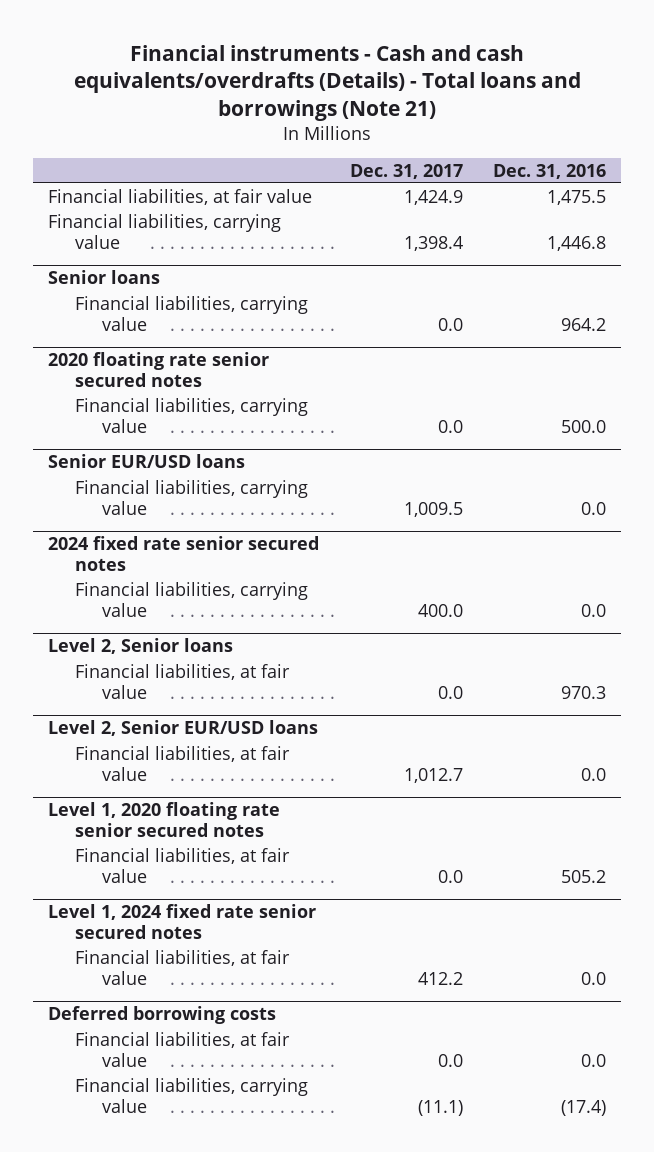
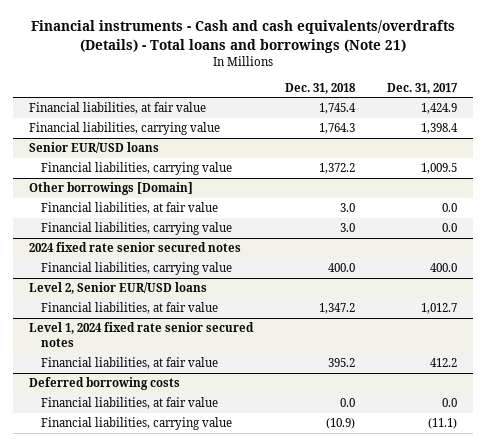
- | Dec. 31, 2017 | Dec. 31, 2016
+ | Dec. 31, 2018 | Dec. 31, 2017
- Senior loans
- Financial liabilities, carrying value | 0.0 | 964.2
- 2020 floating rate senior secured notes
- Financial liabilities, carrying value | 0.0 | 500.0
+ Other borrowings [Domain]
+ Financial liabilities, at fair value | 3.0 | 0.0
+ Financial liabilities, carrying value | 3.0 | 0.0
- Level 2, Senior loans
- Financial liabilities, at fair value | 0.0 | 970.3
- Level 1, 2020 floating rate senior secured notes
- Financial liabilities, at fair value | 0.0 | 505.2

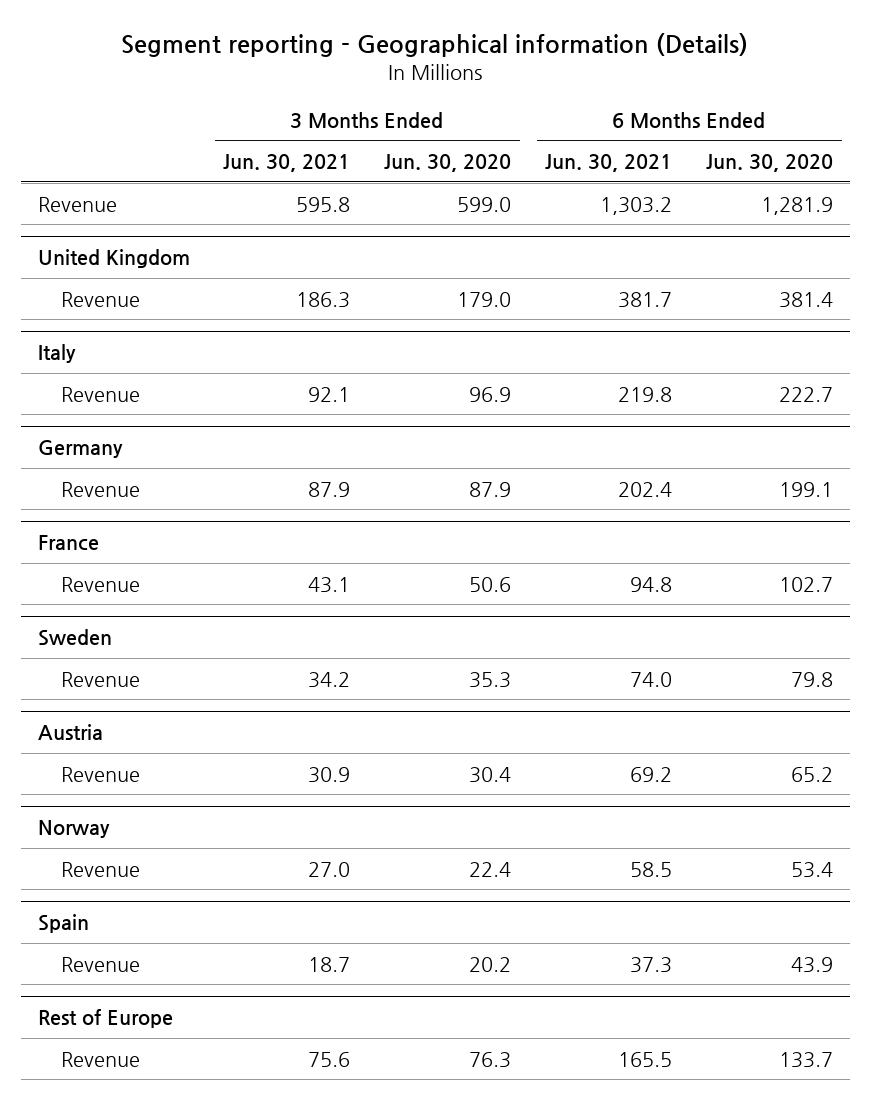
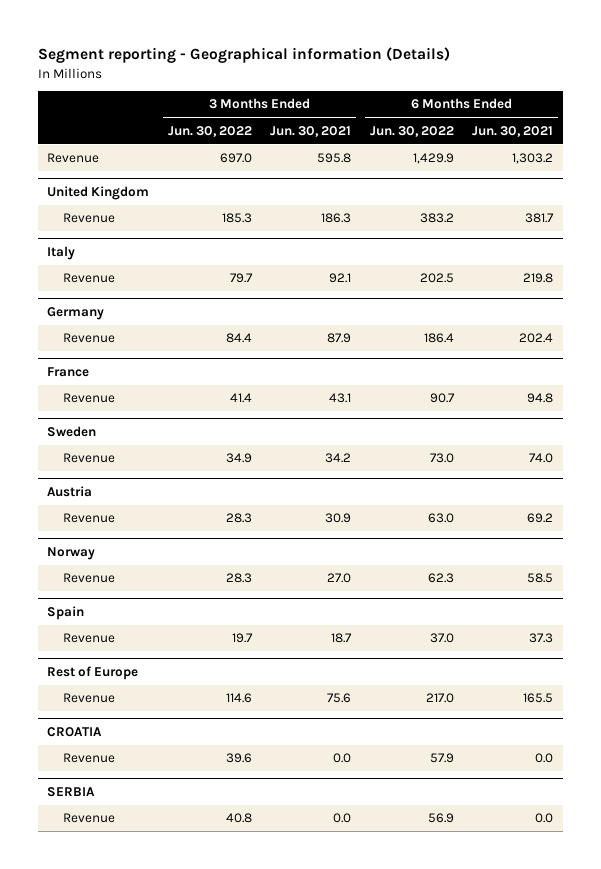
- | 3 Months Ended Jun. 30, 2021 | 3 Months Ended Jun. 30, 2020 | 6 Months Ended Jun. 30, 2021 | 6 Months Ended Jun. 30, 2020
+ | 3 Months Ended Jun. 30, 2022 | 3 Months Ended Jun. 30, 2021 | 6 Months Ended Jun. 30, 2022 | 6 Months Ended Jun. 30, 2021
+ CROATIA
+ Revenue | 39.6 | 0.0 | 57.9 | 0.0
+ SERBIA
+ Revenue | 40.8 | 0.0 | 56.9 | 0.0

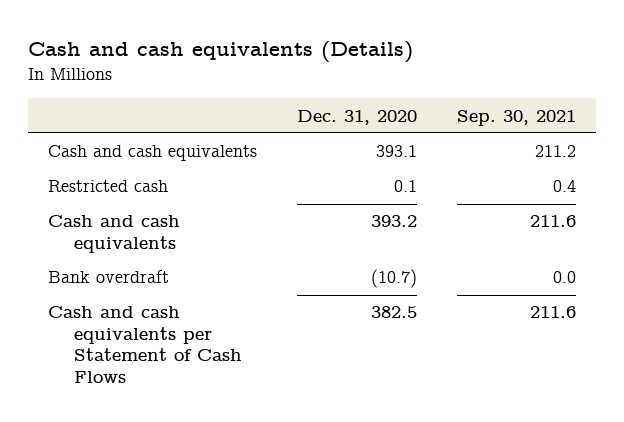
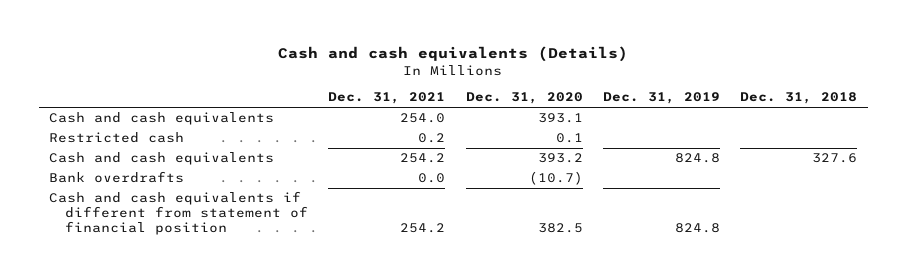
- | Dec. 31, 2020 | Sep. 30, 2021
+ | Dec. 31, 2021 | Dec. 31, 2020 | Dec. 31, 2019 | Dec. 31, 2018
- Bank overdraft | (10.7) | 0.0
- Cash and cash equivalents per Statement of Cash Flows | 382.5 | 211.6
+ Bank overdrafts | 0.0 | (10.7) | |
+ Cash and cash equivalents if different from statement of financial position | 254.2 | 382.5 | 824.8 |

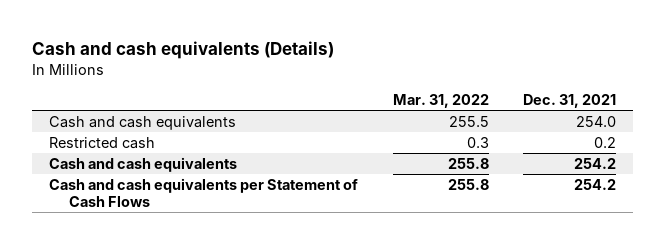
- | Dec. 31, 2021 | Dec. 31, 2020 | Dec. 31, 2019 | Dec. 31, 2018
+ | Mar. 31, 2022 | Dec. 31, 2021
- Bank overdrafts | 0.0 | (10.7) | |
- Cash and cash equivalents if different from statement of financial position | 254.2 | 382.5 | 824.8 |
+ Cash and cash equivalents per Statement of Cash Flows | 255.8 | 254.2

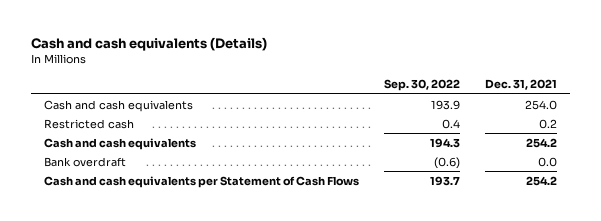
- | Mar. 31, 2022 | Dec. 31, 2021
+ | Sep. 30, 2022 | Dec. 31, 2021
+ Bank overdraft | (0.6) | 0.0

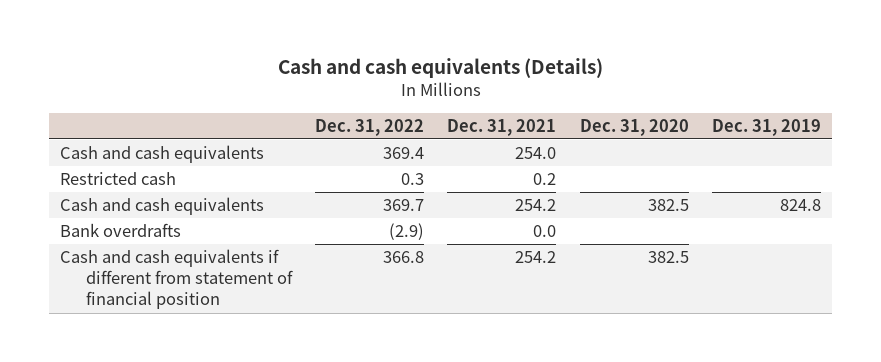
- | Sep. 30, 2022 | Dec. 31, 2021
+ | Dec. 31, 2022 | Dec. 31, 2021 | Dec. 31, 2020 | Dec. 31, 2019
- Bank overdraft | (0.6) | 0.0
- Cash and cash equivalents per Statement of Cash Flows | 193.7 | 254.2
+ Bank overdrafts | (2.9) | 0.0 | |
+ Cash and cash equivalents if different from statement of financial position | 366.8 | 254.2 | 382.5 |

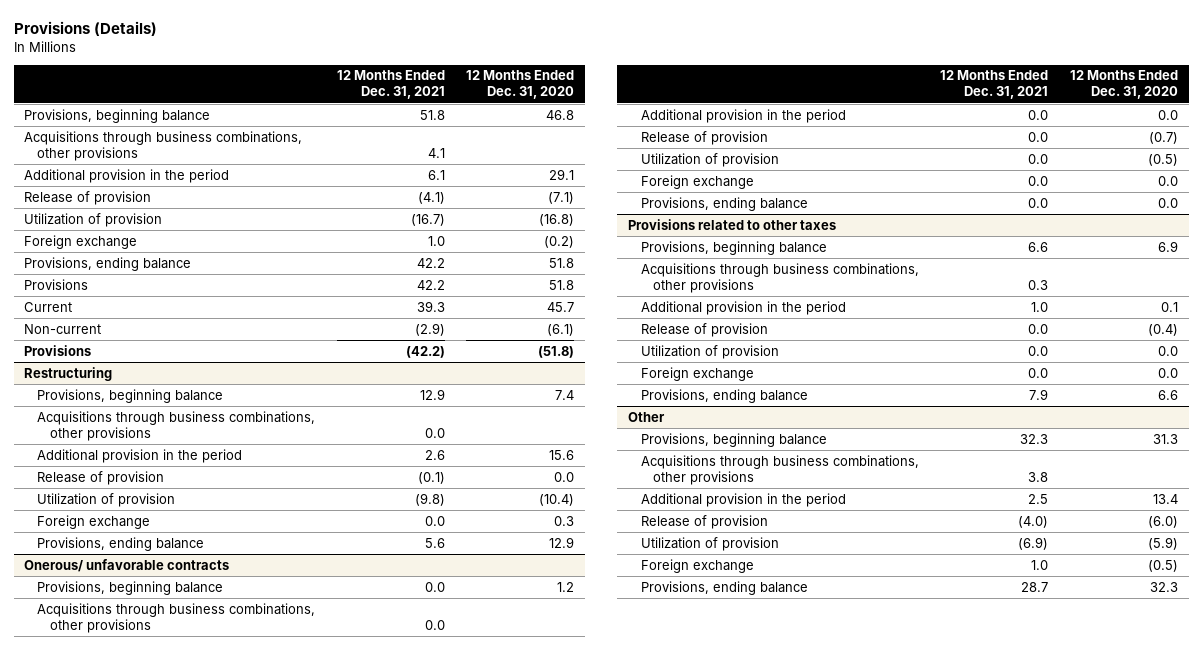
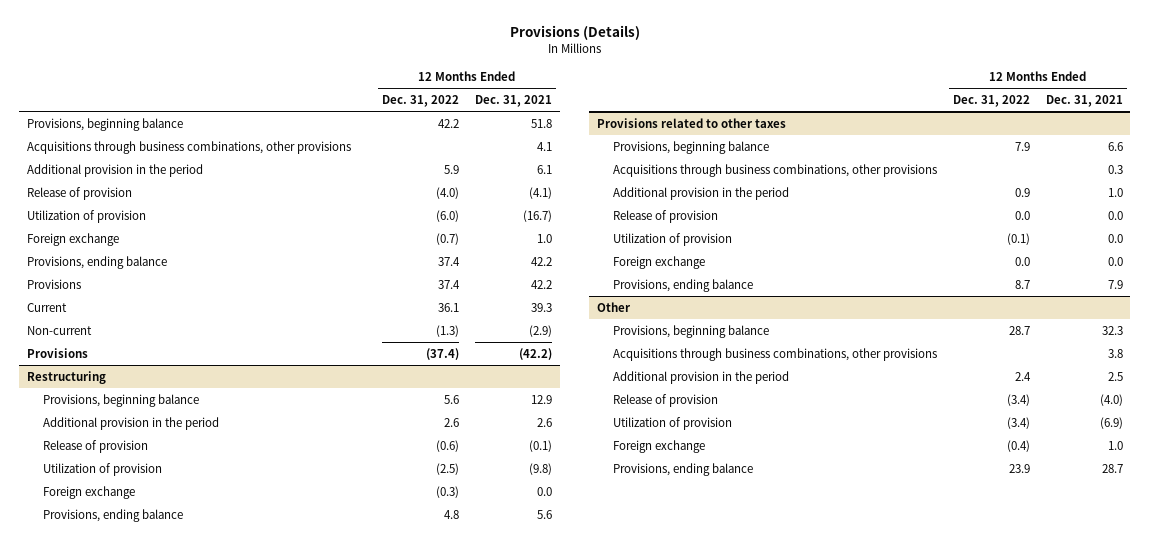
- | 12 Months Ended Dec. 31, 2021 | 12 Months Ended Dec. 31, 2020
+ | 12 Months Ended Dec. 31, 2022 | 12 Months Ended Dec. 31, 2021
@ Restructuring
- Acquisitions through business combinations, other provisions | 0.0 |
- Onerous/ unfavorable contracts
- Provisions, beginning balance | 0.0 | 1.2
- Acquisitions through business combinations, other provisions | 0.0 |
- Additional provision in the period | 0.0 | 0.0
- Release of provision | 0.0 | (0.7)
- Utilization of provision | 0.0 | (0.5)
- Foreign exchange | 0.0 | 0.0
- Provisions, ending balance | 0.0 | 0.0

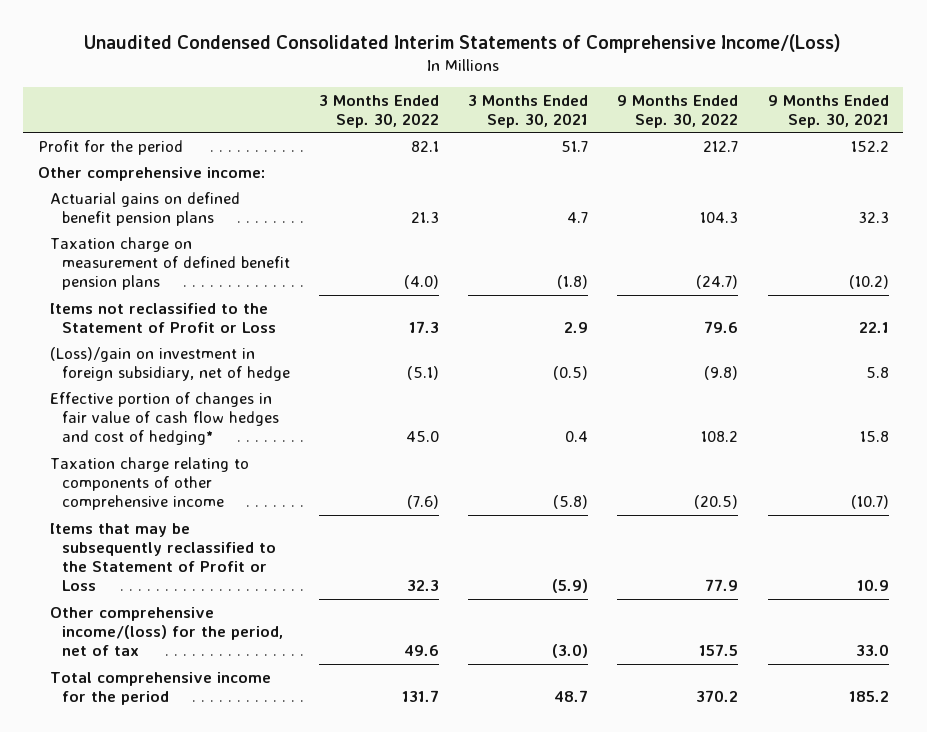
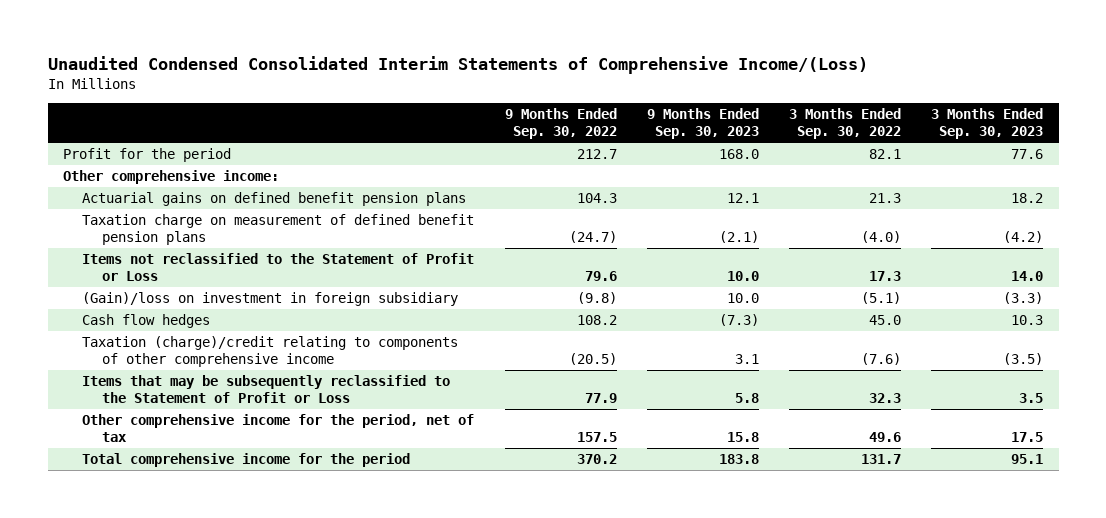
- | 3 Months Ended Sep. 30, 2022 | 3 Months Ended Sep. 30, 2021 | 9 Months Ended Sep. 30, 2022 | 9 Months Ended Sep. 30, 2021
+ | 9 Months Ended Sep. 30, 2022 | 9 Months Ended Sep. 30, 2023 | 3 Months Ended Sep. 30, 2022 | 3 Months Ended Sep. 30, 2023
- (Loss)/gain on investment in foreign subsidiary, net of hedge | (5.1) | (0.5) | (9.8) | 5.8
- Effective portion of changes in fair value of cash flow hedges and cost of hedging* | 45.0 | 0.4 | 108.2 | 15.8
- Taxation charge relating to components of other comprehensive income | (7.6) | (5.8) | (20.5) | (10.7)
+ (Gain)/loss on investment in foreign subsidiary | (9.8) | 10.0 | (5.1) | (3.3)
+ Cash flow hedges | 108.2 | (7.3) | 45.0 | 10.3
+ Taxation (charge)/credit relating to components of other comprehensive income | (20.5) | 3.1 | (7.6) | (3.5)
- Other comprehensive income/(loss) for the period, net of tax | 49.6 | (3.0) | 157.5 | 33.0
+ Other comprehensive income for the period, net of tax | 157.5 | 15.8 | 49.6 | 17.5

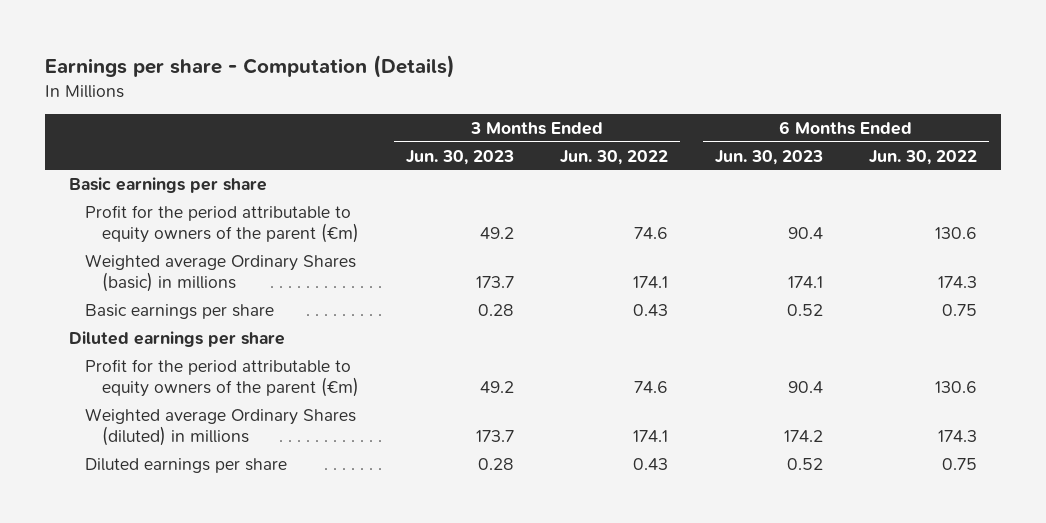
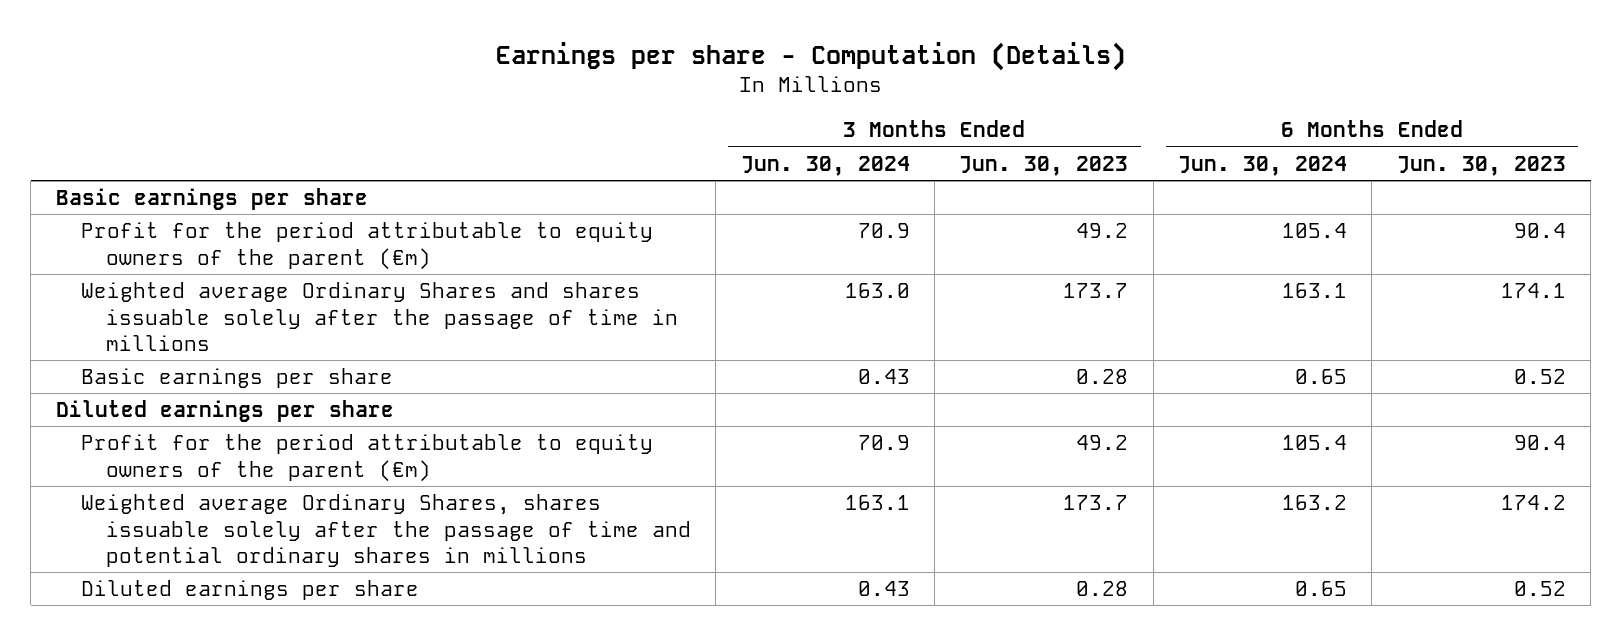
- | 3 Months Ended Jun. 30, 2023 | 3 Months Ended Jun. 30, 2022 | 6 Months Ended Jun. 30, 2023 | 6 Months Ended Jun. 30, 2022
+ | 3 Months Ended Jun. 30, 2024 | 3 Months Ended Jun. 30, 2023 | 6 Months Ended Jun. 30, 2024 | 6 Months Ended Jun. 30, 2023
- Weighted average Ordinary Shares (basic) in millions | 173.7 | 174.1 | 174.1 | 174.3
+ Weighted average Ordinary Shares and shares issuable solely after the passage of time in millions | 163.0 | 173.7 | 163.1 | 174.1
- Weighted average Ordinary Shares (diluted) in millions | 173.7 | 174.1 | 174.2 | 174.3
+ Weighted average Ordinary Shares, shares issuable solely after the passage of time and potential ordinary shares in millions | 163.1 | 173.7 | 163.2 | 174.2

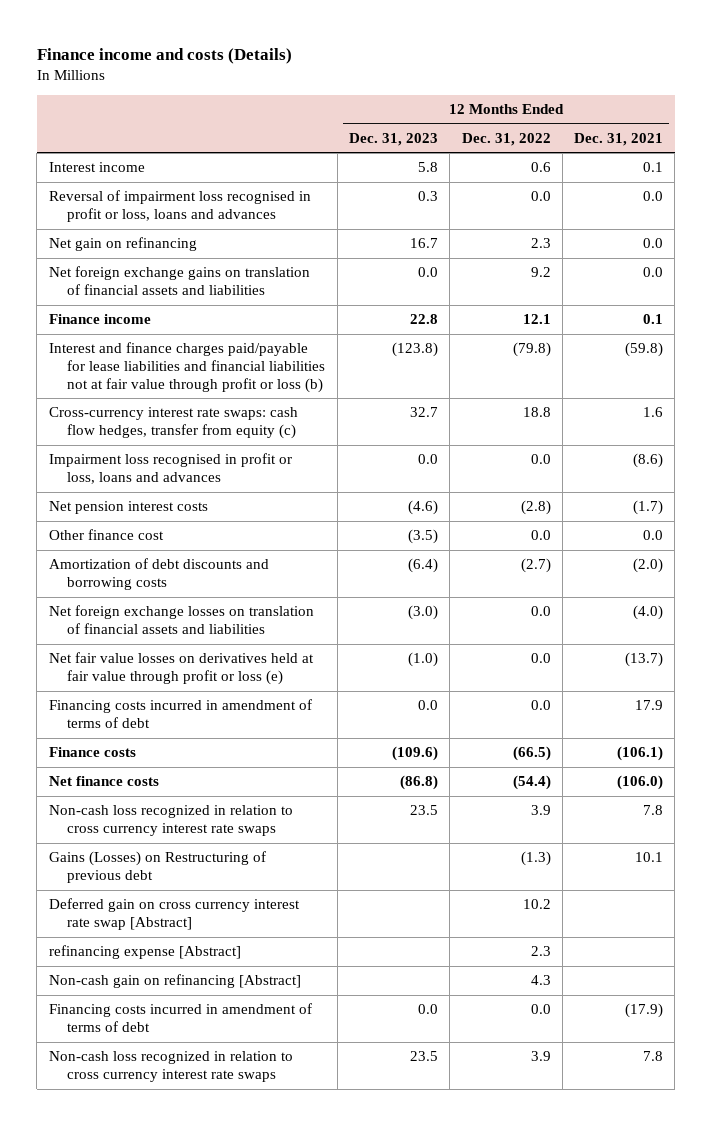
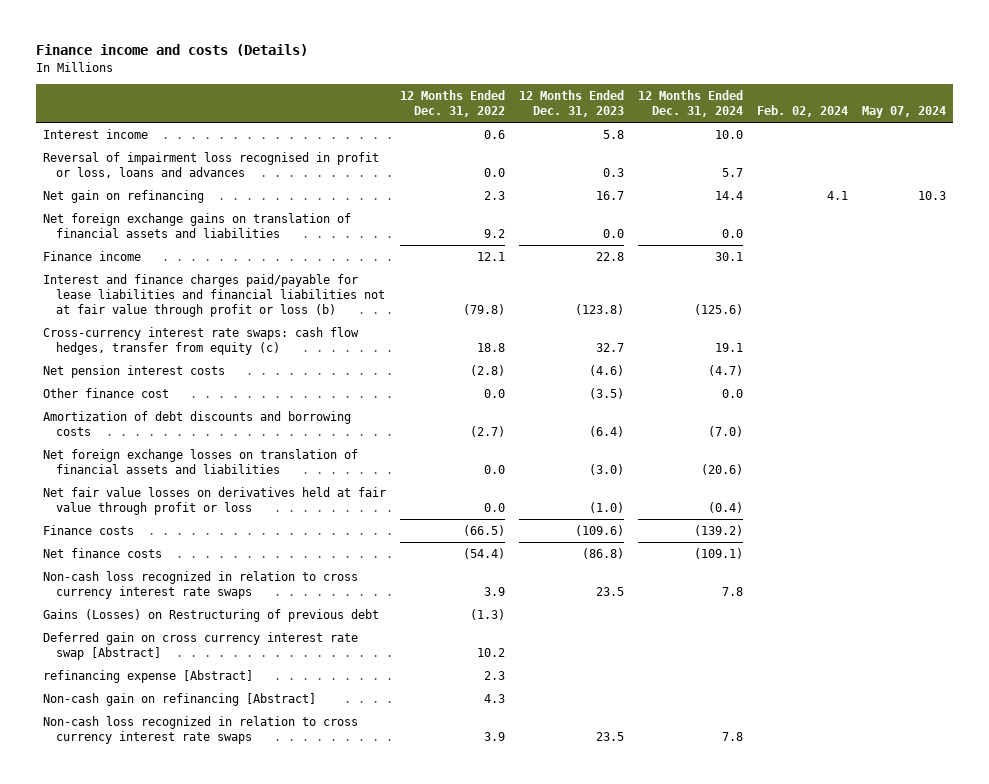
- | 12 Months Ended Dec. 31, 2023 | 12 Months Ended Dec. 31, 2022 | 12 Months Ended Dec. 31, 2021
+ | 12 Months Ended Dec. 31, 2022 | 12 Months Ended Dec. 31, 2023 | 12 Months Ended Dec. 31, 2024 | Feb. 02, 2024 | May 07, 2024
- Impairment loss recognised in profit or loss, loans and advances | 0.0 | 0.0 | (8.6)
- Net fair value losses on derivatives held at fair value through profit or loss (e) | (1.0) | 0.0 | (13.7)
- Financing costs incurred in amendment of terms of debt | 0.0 | 0.0 | 17.9
+ Net fair value losses on derivatives held at fair value through profit or loss | 0.0 | (1.0) | (0.4) | |
- Financing costs incurred in amendment of terms of debt | 0.0 | 0.0 | (17.9)

